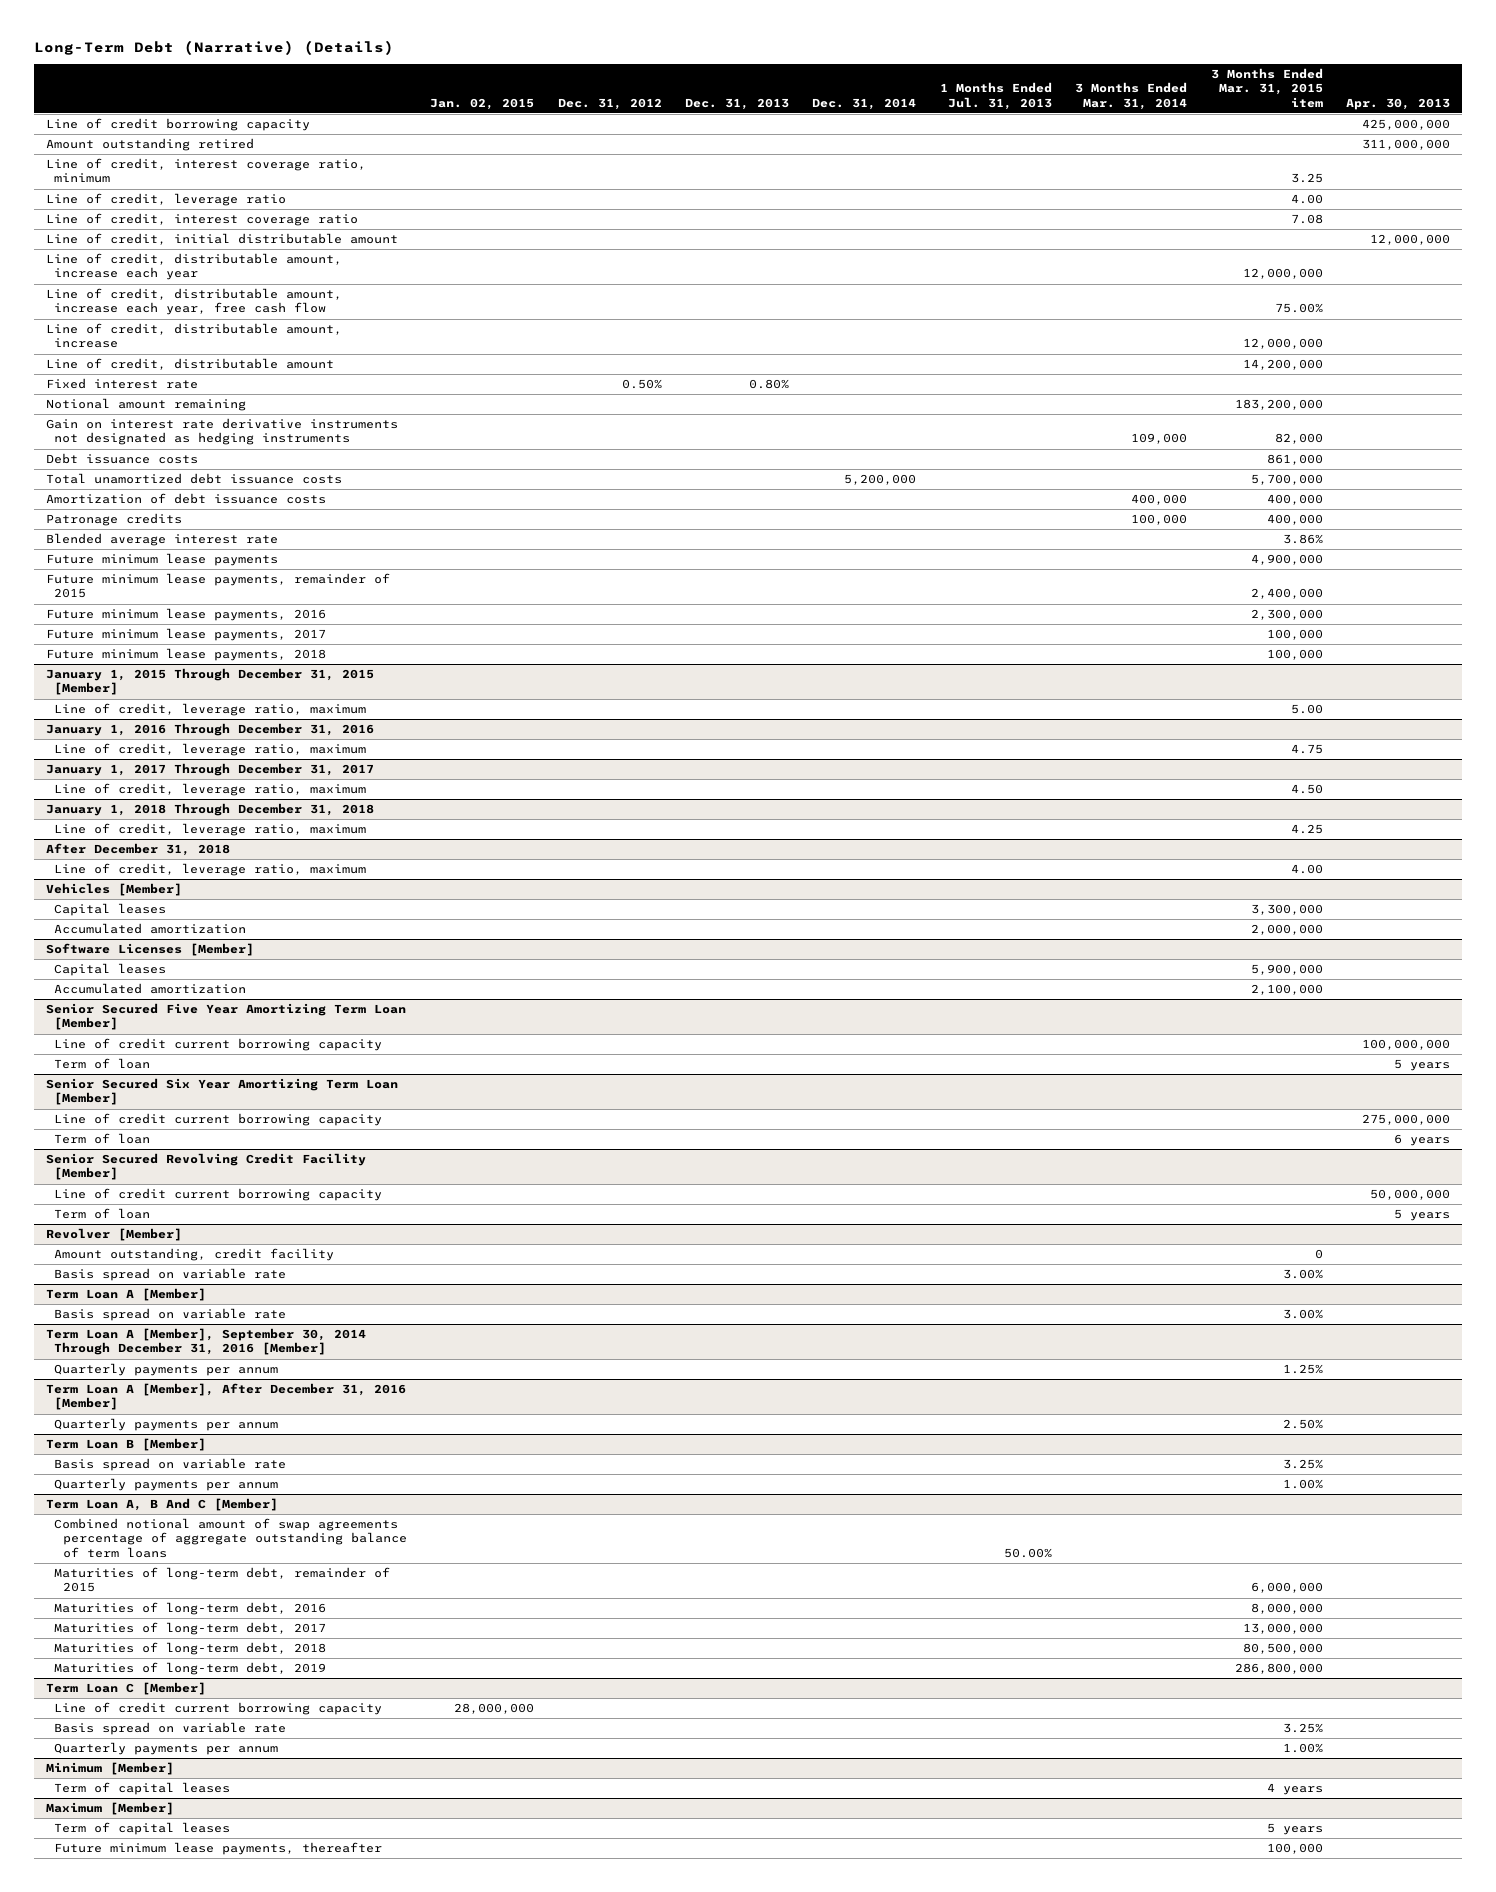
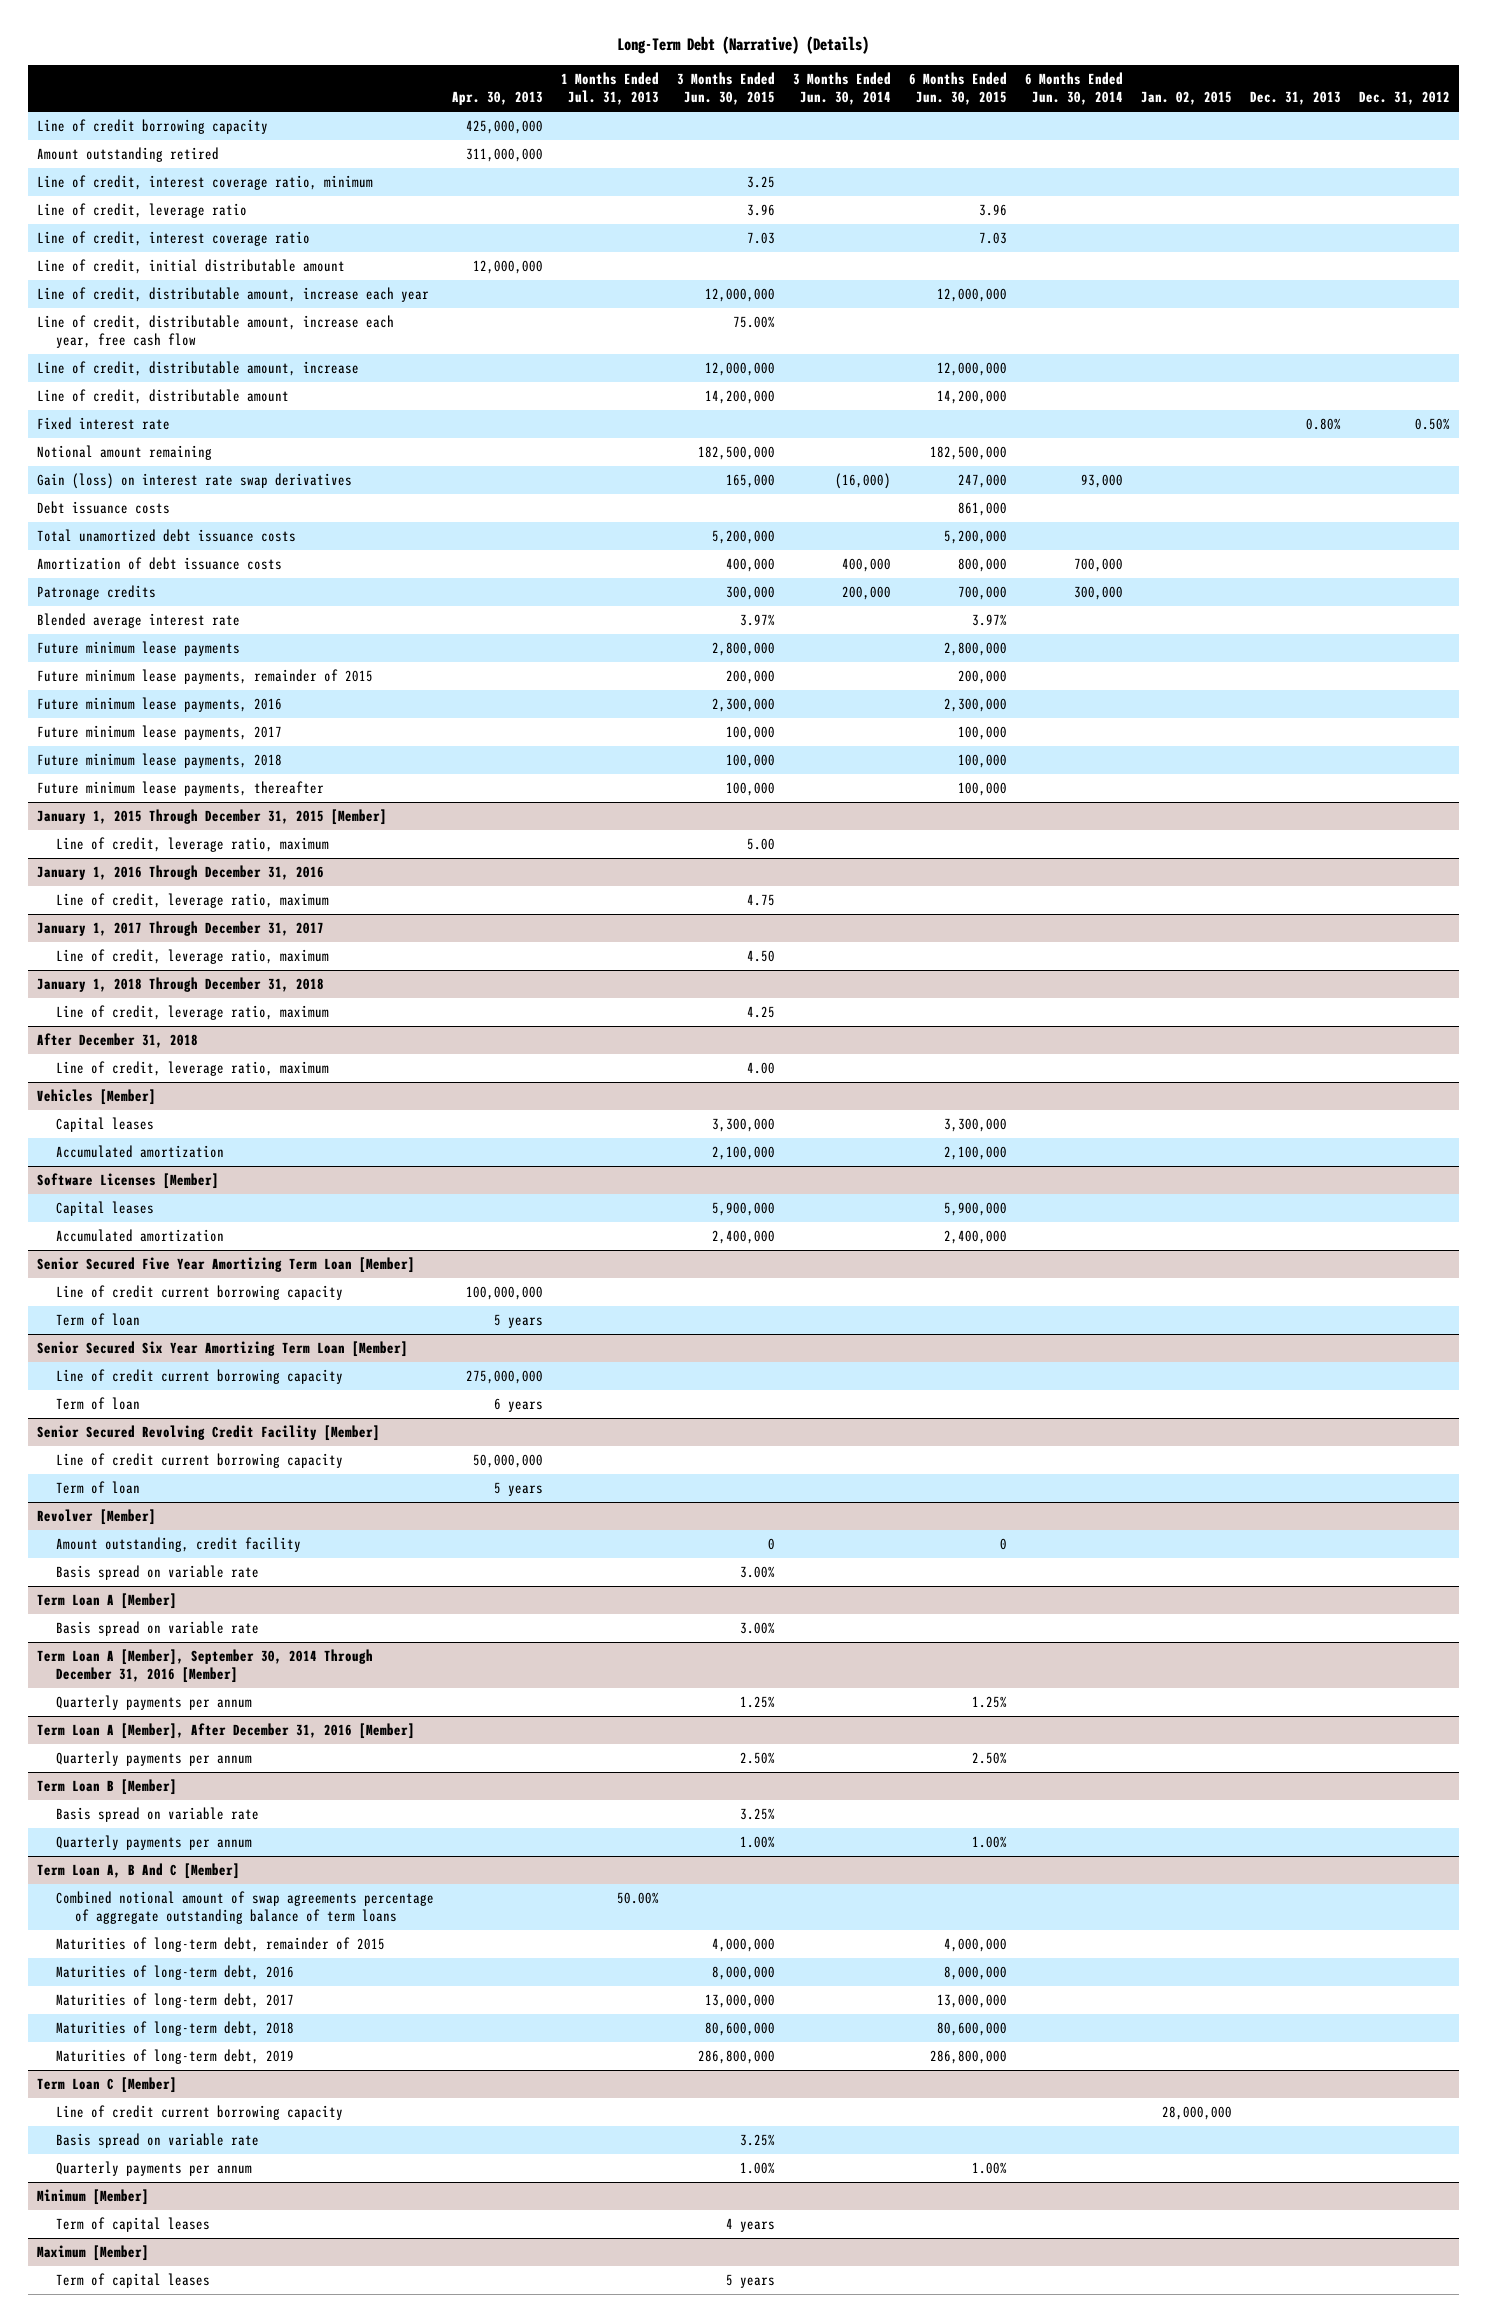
- | Jan. 02, 2015 | Dec. 31, 2012 | Dec. 31, 2013 | Dec. 31, 2014 | 1 Months Ended Jul. 31, 2013 | 3 Months Ended Mar. 31, 2014 | 3 Months Ended Mar. 31, 2015 item | Apr. 30, 2013
+ | Apr. 30, 2013 | 1 Months Ended Jul. 31, 2013 | 3 Months Ended Jun. 30, 2015 | 3 Months Ended Jun. 30, 2014 | 6 Months Ended Jun. 30, 2015 | 6 Months Ended Jun. 30, 2014 | Jan. 02, 2015 | Dec. 31, 2013 | Dec. 31, 2012
- Gain on interest rate derivative instruments not designated as hedging instruments | | | | | | 109,000 | 82,000 |
+ Gain (loss) on interest rate swap derivatives | | | 165,000 | (16,000) | 247,000 | 93,000 | | |
+ Future minimum lease payments, thereafter | | | 100,000 | | 100,000 | | | |
@ Maximum [Member]
- Future minimum lease payments, thereafter | | | | | | | 100,000 |

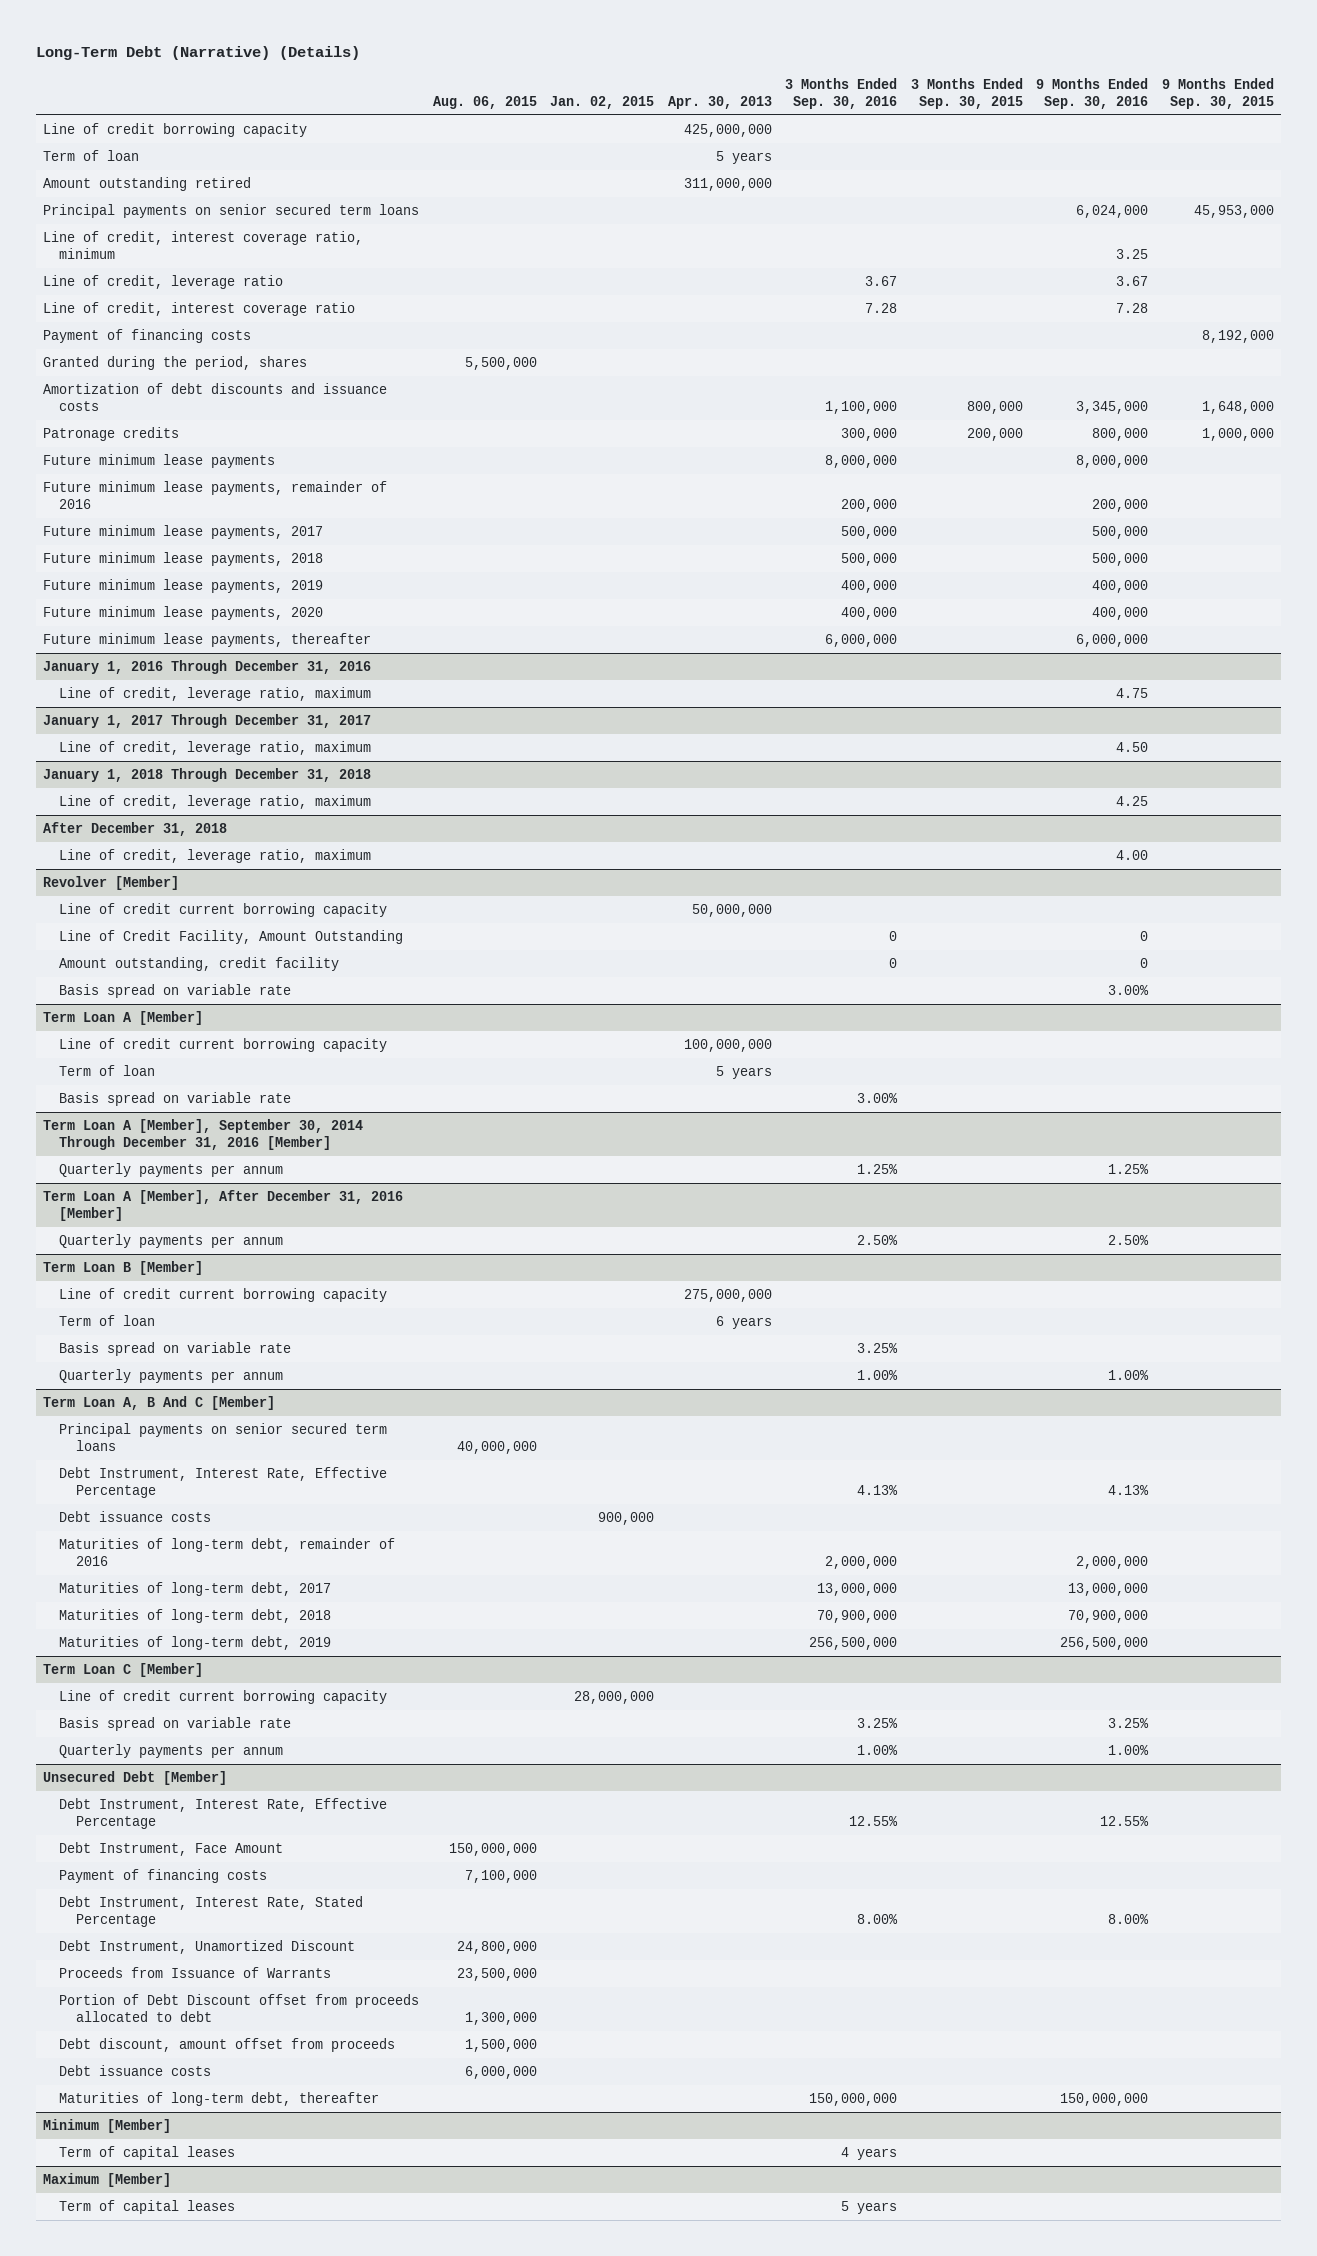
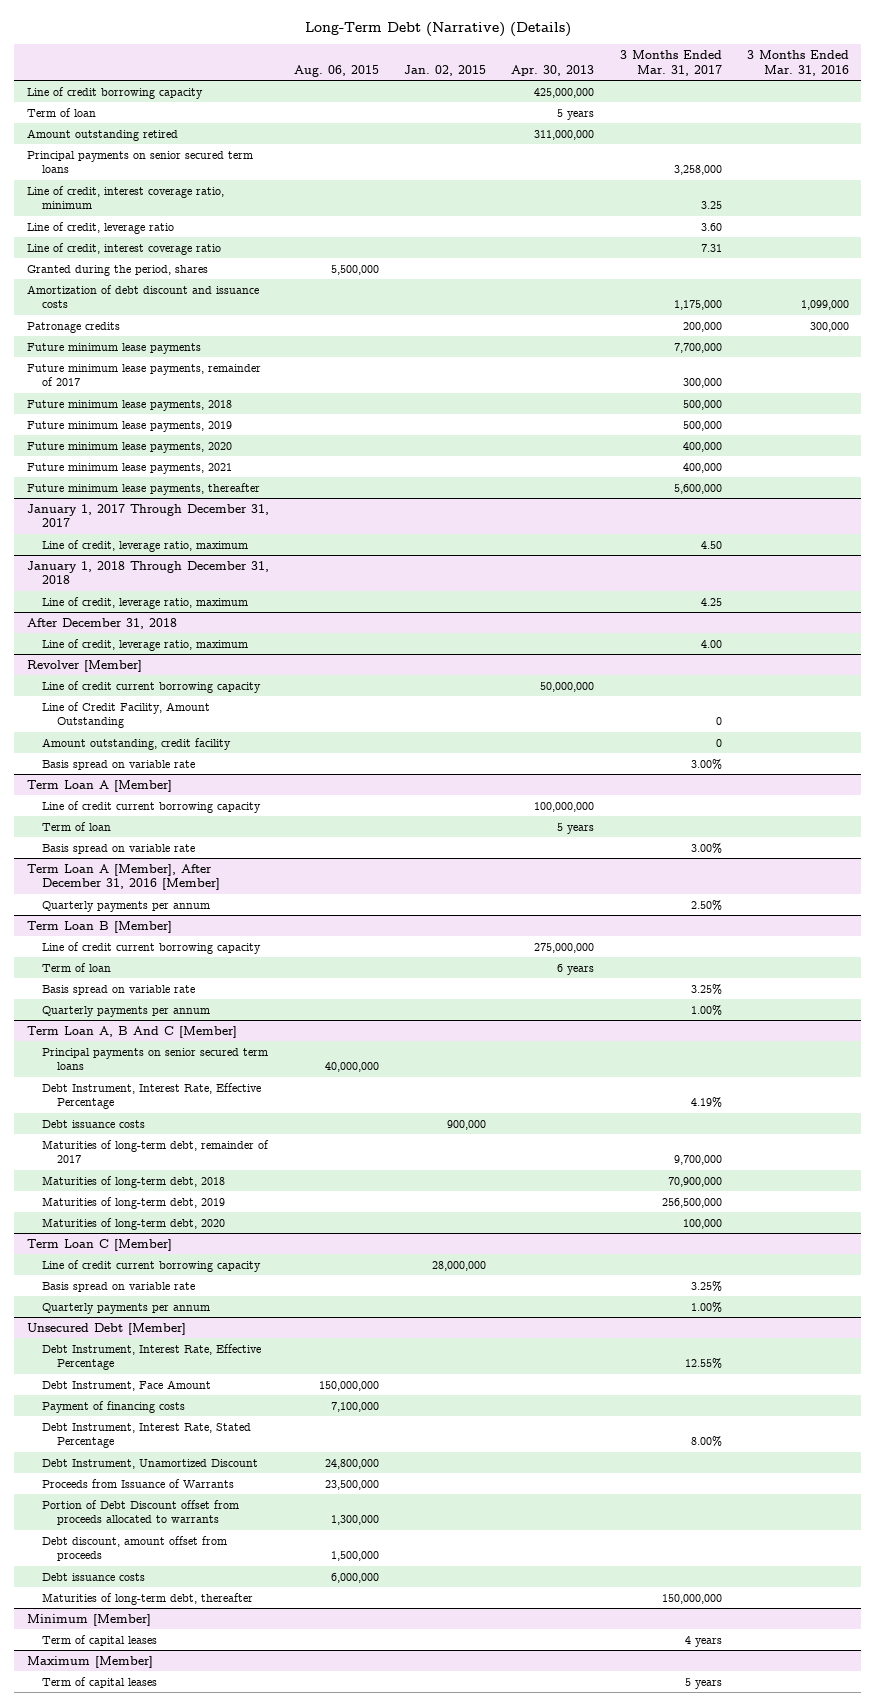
- | Aug. 06, 2015 | Jan. 02, 2015 | Apr. 30, 2013 | 3 Months Ended Sep. 30, 2016 | 3 Months Ended Sep. 30, 2015 | 9 Months Ended Sep. 30, 2016 | 9 Months Ended Sep. 30, 2015
+ | Aug. 06, 2015 | Jan. 02, 2015 | Apr. 30, 2013 | 3 Months Ended Mar. 31, 2017 | 3 Months Ended Mar. 31, 2016
- Payment of financing costs | | | | | | | 8,192,000
- Amortization of debt discounts and issuance costs | | | | 1,100,000 | 800,000 | 3,345,000 | 1,648,000
+ Amortization of debt discount and issuance costs | | | | 1,175,000 | 1,099,000
- Future minimum lease payments, remainder of 2016 | | | | 200,000 | | 200,000 |
- Future minimum lease payments, 2017 | | | | 500,000 | | 500,000 |
+ Future minimum lease payments, remainder of 2017 | | | | 300,000 |
+ Future minimum lease payments, 2021 | | | | 400,000 |
- January 1, 2016 Through December 31, 2016
- Line of credit, leverage ratio, maximum | | | | | | 4.75 |
- Term Loan A [Member], September 30, 2014 Through December 31, 2016 [Member]
- Quarterly payments per annum | | | | 1.25% | | 1.25% |
@ Term Loan A, B And C [Member]
- Maturities of long-term debt, remainder of 2016 | | | | 2,000,000 | | 2,000,000 |
- Maturities of long-term debt, 2017 | | | | 13,000,000 | | 13,000,000 |
+ Maturities of long-term debt, remainder of 2017 | | | | 9,700,000 |
+ Maturities of long-term debt, 2020 | | | | 100,000 |
@ Unsecured Debt [Member]
- Portion of Debt Discount offset from proceeds allocated to debt | 1,300,000 | | | | | |
+ Portion of Debt Discount offset from proceeds allocated to warrants | 1,300,000 | | | |

